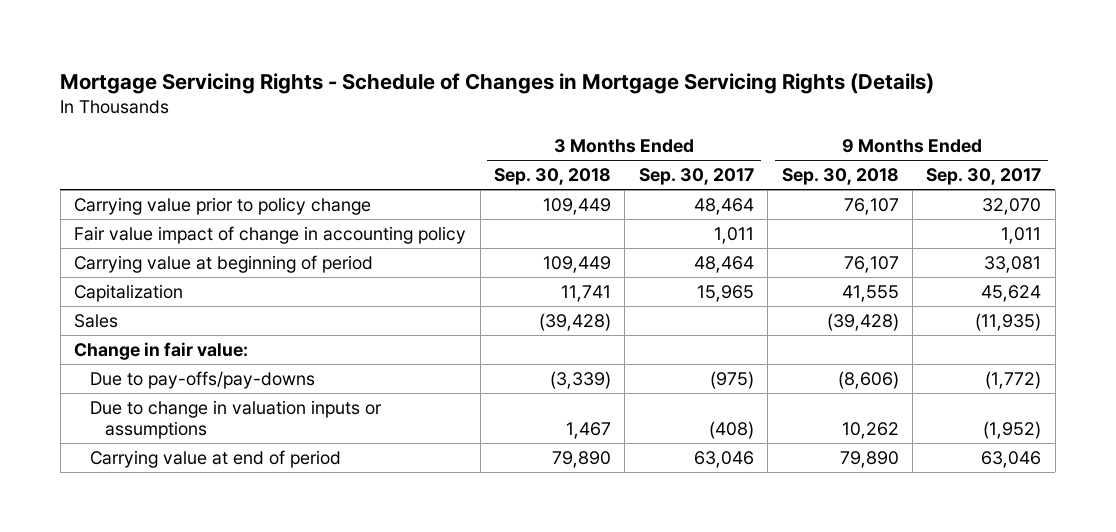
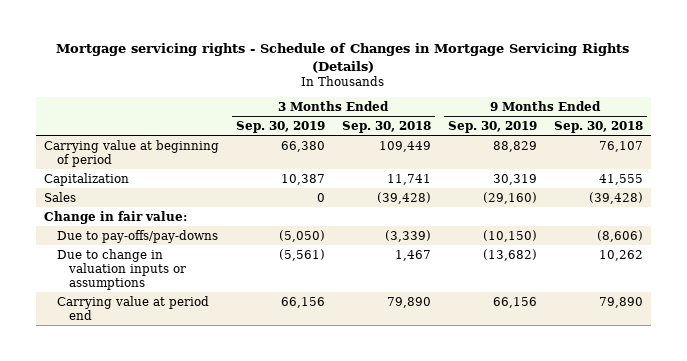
- Mortgage Servicing Rights - Schedule of Changes in Mortgage Servicing Rights (Details)
+ Mortgage servicing rights - Schedule of Changes in Mortgage Servicing Rights (Details)
- | 3 Months Ended Sep. 30, 2018 | 3 Months Ended Sep. 30, 2017 | 9 Months Ended Sep. 30, 2018 | 9 Months Ended Sep. 30, 2017
+ | 3 Months Ended Sep. 30, 2019 | 3 Months Ended Sep. 30, 2018 | 9 Months Ended Sep. 30, 2019 | 9 Months Ended Sep. 30, 2018
- Carrying value prior to policy change | 109,449 | 48,464 | 76,107 | 32,070
- Fair value impact of change in accounting policy | | 1,011 | | 1,011
- Carrying value at end of period | 79,890 | 63,046 | 79,890 | 63,046
+ Carrying value at period end | 66,156 | 79,890 | 66,156 | 79,890

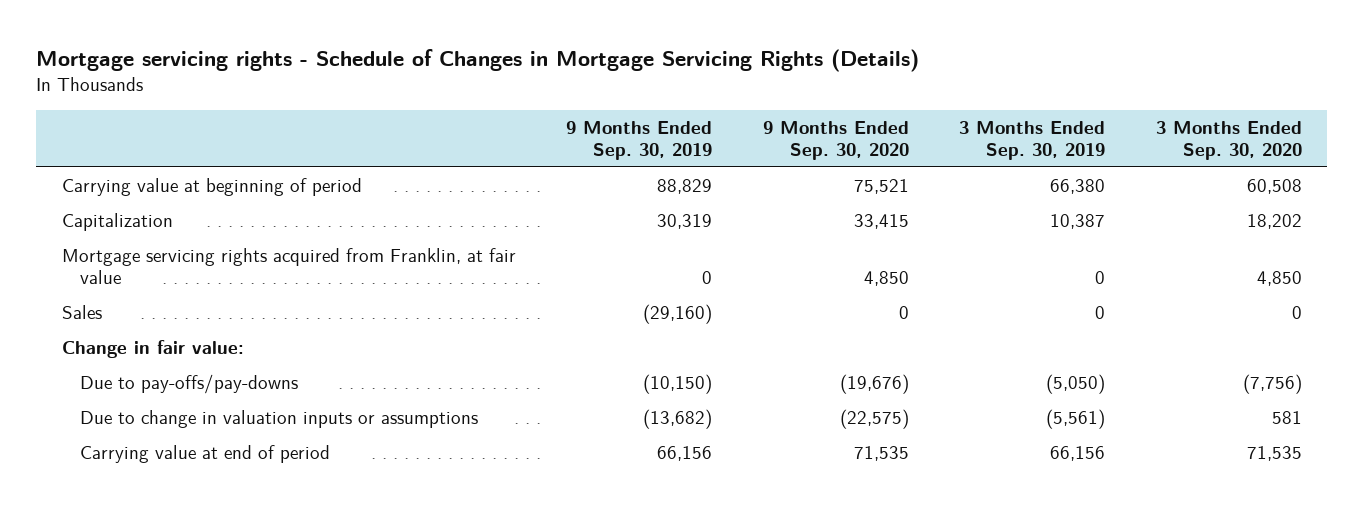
- | 3 Months Ended Sep. 30, 2019 | 3 Months Ended Sep. 30, 2018 | 9 Months Ended Sep. 30, 2019 | 9 Months Ended Sep. 30, 2018
+ | 9 Months Ended Sep. 30, 2019 | 9 Months Ended Sep. 30, 2020 | 3 Months Ended Sep. 30, 2019 | 3 Months Ended Sep. 30, 2020
+ Mortgage servicing rights acquired from Franklin, at fair value | 0 | 4,850 | 0 | 4,850
- Carrying value at period end | 66,156 | 79,890 | 66,156 | 79,890
+ Carrying value at end of period | 66,156 | 71,535 | 66,156 | 71,535

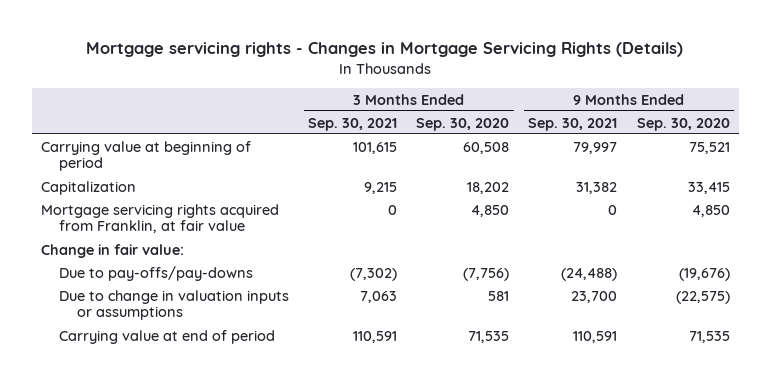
- Mortgage servicing rights - Schedule of Changes in Mortgage Servicing Rights (Details)
+ Mortgage servicing rights - Changes in Mortgage Servicing Rights (Details)
- | 9 Months Ended Sep. 30, 2019 | 9 Months Ended Sep. 30, 2020 | 3 Months Ended Sep. 30, 2019 | 3 Months Ended Sep. 30, 2020
+ | 3 Months Ended Sep. 30, 2021 | 3 Months Ended Sep. 30, 2020 | 9 Months Ended Sep. 30, 2021 | 9 Months Ended Sep. 30, 2020
- Sales | (29,160) | 0 | 0 | 0

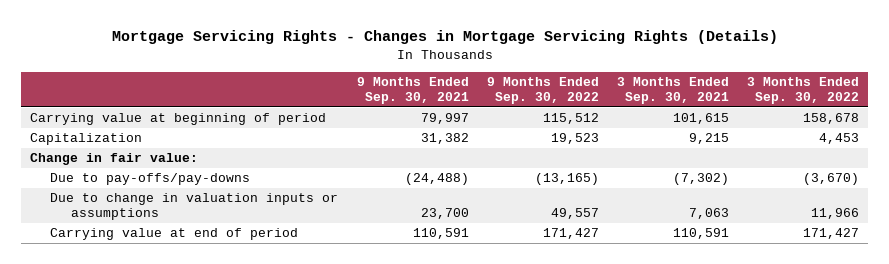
- Mortgage servicing rights - Changes in Mortgage Servicing Rights (Details)
+ Mortgage Servicing Rights - Changes in Mortgage Servicing Rights (Details)
- | 3 Months Ended Sep. 30, 2021 | 3 Months Ended Sep. 30, 2020 | 9 Months Ended Sep. 30, 2021 | 9 Months Ended Sep. 30, 2020
+ | 9 Months Ended Sep. 30, 2021 | 9 Months Ended Sep. 30, 2022 | 3 Months Ended Sep. 30, 2021 | 3 Months Ended Sep. 30, 2022
- Mortgage servicing rights acquired from Franklin, at fair value | 0 | 4,850 | 0 | 4,850

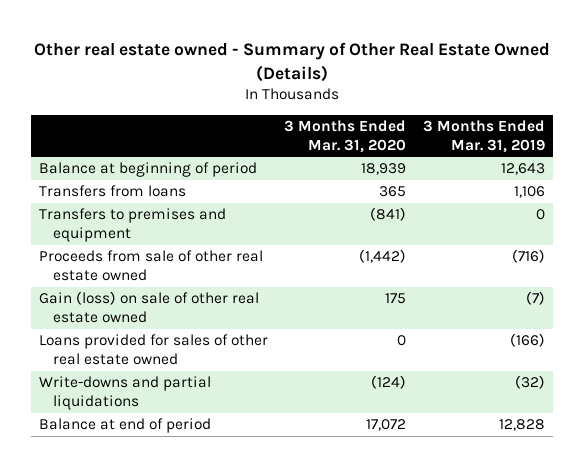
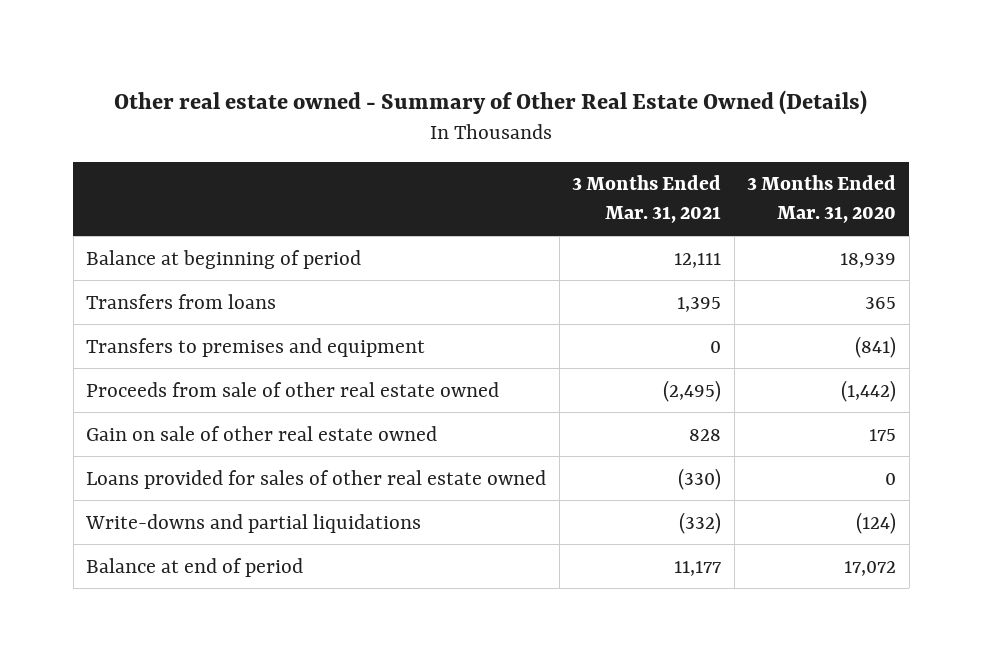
- | 3 Months Ended Mar. 31, 2020 | 3 Months Ended Mar. 31, 2019
+ | 3 Months Ended Mar. 31, 2021 | 3 Months Ended Mar. 31, 2020
- Gain (loss) on sale of other real estate owned | 175 | (7)
+ Gain on sale of other real estate owned | 828 | 175

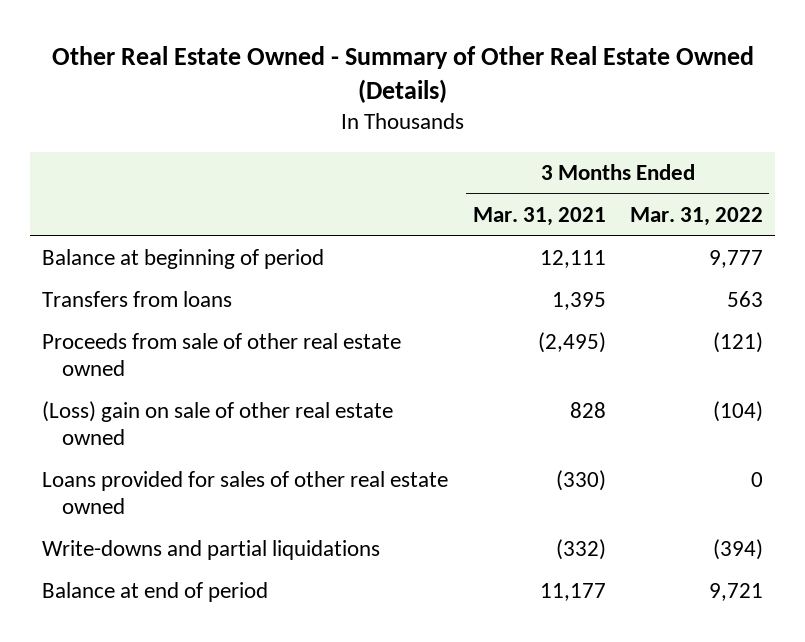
- Other real estate owned - Summary of Other Real Estate Owned (Details)
+ Other Real Estate Owned - Summary of Other Real Estate Owned (Details)
- | 3 Months Ended Mar. 31, 2021 | 3 Months Ended Mar. 31, 2020
+ | 3 Months Ended Mar. 31, 2021 | 3 Months Ended Mar. 31, 2022
- Transfers to premises and equipment | 0 | (841)
- Gain on sale of other real estate owned | 828 | 175
+ (Loss) gain on sale of other real estate owned | 828 | (104)

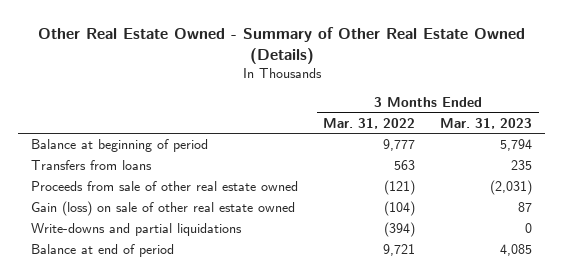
- | 3 Months Ended Mar. 31, 2021 | 3 Months Ended Mar. 31, 2022
+ | 3 Months Ended Mar. 31, 2022 | 3 Months Ended Mar. 31, 2023
- (Loss) gain on sale of other real estate owned | 828 | (104)
- Loans provided for sales of other real estate owned | (330) | 0
+ Gain (loss) on sale of other real estate owned | (104) | 87

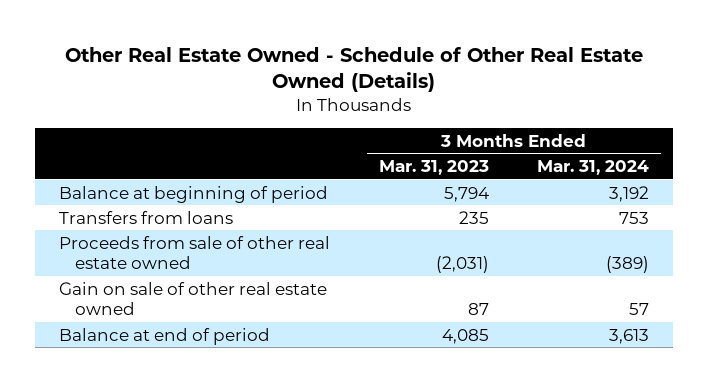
- Other Real Estate Owned - Summary of Other Real Estate Owned (Details)
+ Other Real Estate Owned - Schedule of Other Real Estate Owned (Details)
- | 3 Months Ended Mar. 31, 2022 | 3 Months Ended Mar. 31, 2023
+ | 3 Months Ended Mar. 31, 2023 | 3 Months Ended Mar. 31, 2024
- Gain (loss) on sale of other real estate owned | (104) | 87
- Write-downs and partial liquidations | (394) | 0
+ Gain on sale of other real estate owned | 87 | 57

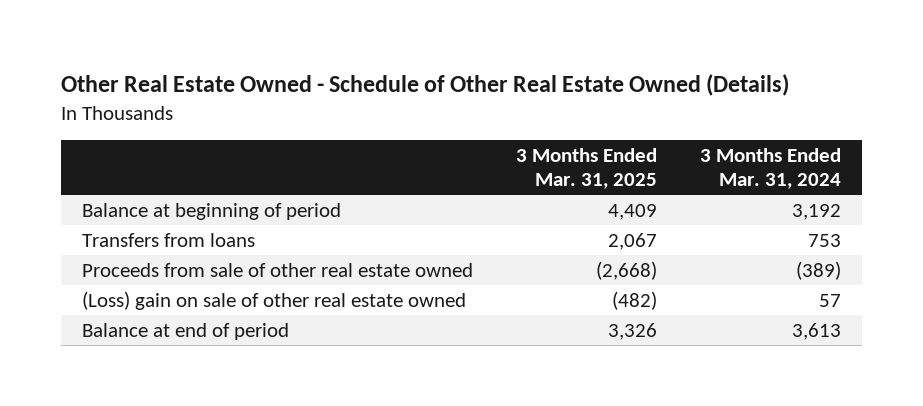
- | 3 Months Ended Mar. 31, 2023 | 3 Months Ended Mar. 31, 2024
+ | 3 Months Ended Mar. 31, 2025 | 3 Months Ended Mar. 31, 2024
- Gain on sale of other real estate owned | 87 | 57
+ (Loss) gain on sale of other real estate owned | (482) | 57

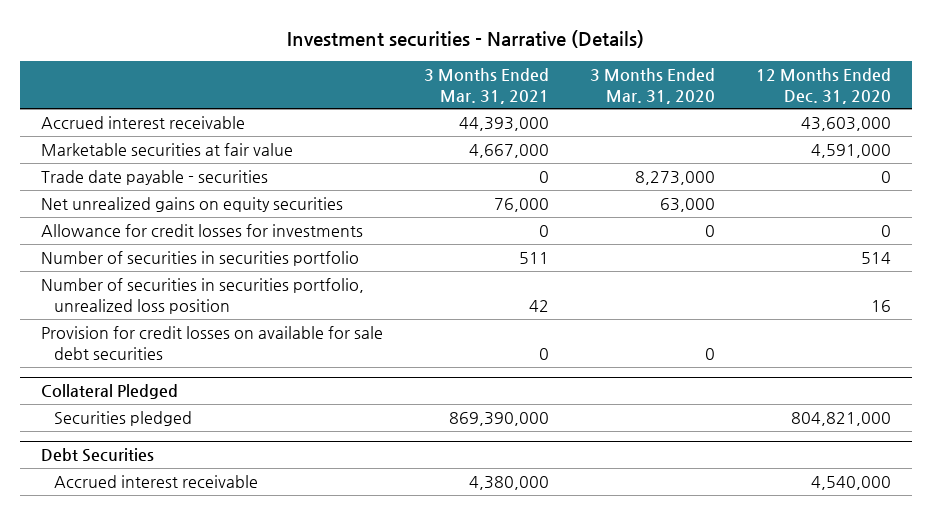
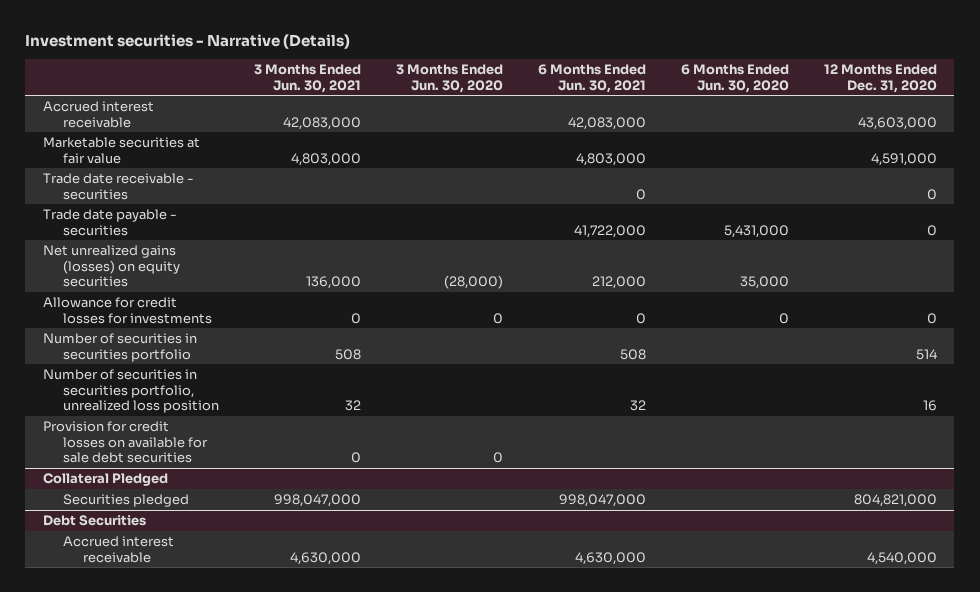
- | 3 Months Ended Mar. 31, 2021 | 3 Months Ended Mar. 31, 2020 | 12 Months Ended Dec. 31, 2020
+ | 3 Months Ended Jun. 30, 2021 | 3 Months Ended Jun. 30, 2020 | 6 Months Ended Jun. 30, 2021 | 6 Months Ended Jun. 30, 2020 | 12 Months Ended Dec. 31, 2020
+ Trade date receivable - securities | | | 0 | | 0
- Net unrealized gains on equity securities | 76,000 | 63,000 |
+ Net unrealized gains (losses) on equity securities | 136,000 | (28,000) | 212,000 | 35,000 |

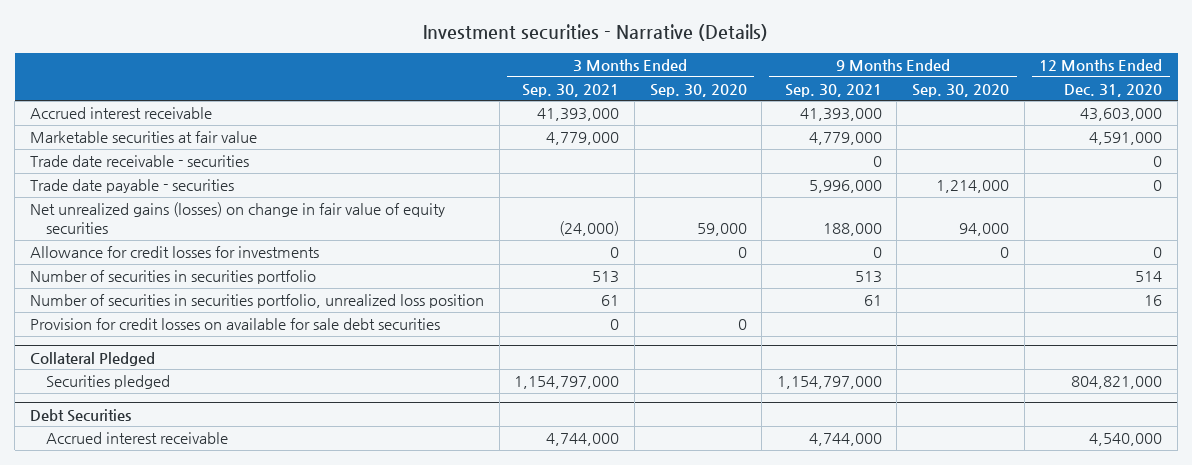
- | 3 Months Ended Jun. 30, 2021 | 3 Months Ended Jun. 30, 2020 | 6 Months Ended Jun. 30, 2021 | 6 Months Ended Jun. 30, 2020 | 12 Months Ended Dec. 31, 2020
+ | 3 Months Ended Sep. 30, 2021 | 3 Months Ended Sep. 30, 2020 | 9 Months Ended Sep. 30, 2021 | 9 Months Ended Sep. 30, 2020 | 12 Months Ended Dec. 31, 2020
- Net unrealized gains (losses) on equity securities | 136,000 | (28,000) | 212,000 | 35,000 |
+ Net unrealized gains (losses) on change in fair value of equity securities | (24,000) | 59,000 | 188,000 | 94,000 |

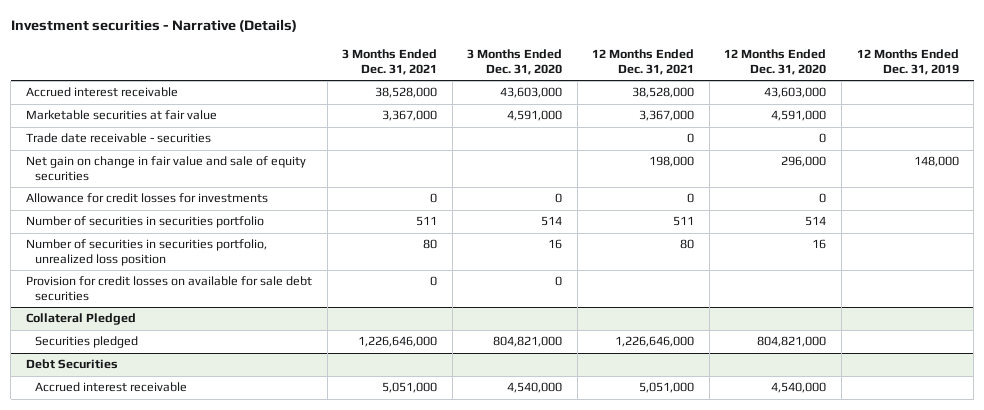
- | 3 Months Ended Sep. 30, 2021 | 3 Months Ended Sep. 30, 2020 | 9 Months Ended Sep. 30, 2021 | 9 Months Ended Sep. 30, 2020 | 12 Months Ended Dec. 31, 2020
+ | 3 Months Ended Dec. 31, 2021 | 3 Months Ended Dec. 31, 2020 | 12 Months Ended Dec. 31, 2021 | 12 Months Ended Dec. 31, 2020 | 12 Months Ended Dec. 31, 2019
- Trade date payable - securities | | | 5,996,000 | 1,214,000 | 0
- Net unrealized gains (losses) on change in fair value of equity securities | (24,000) | 59,000 | 188,000 | 94,000 |
+ Net gain on change in fair value and sale of equity securities | | | 198,000 | 296,000 | 148,000

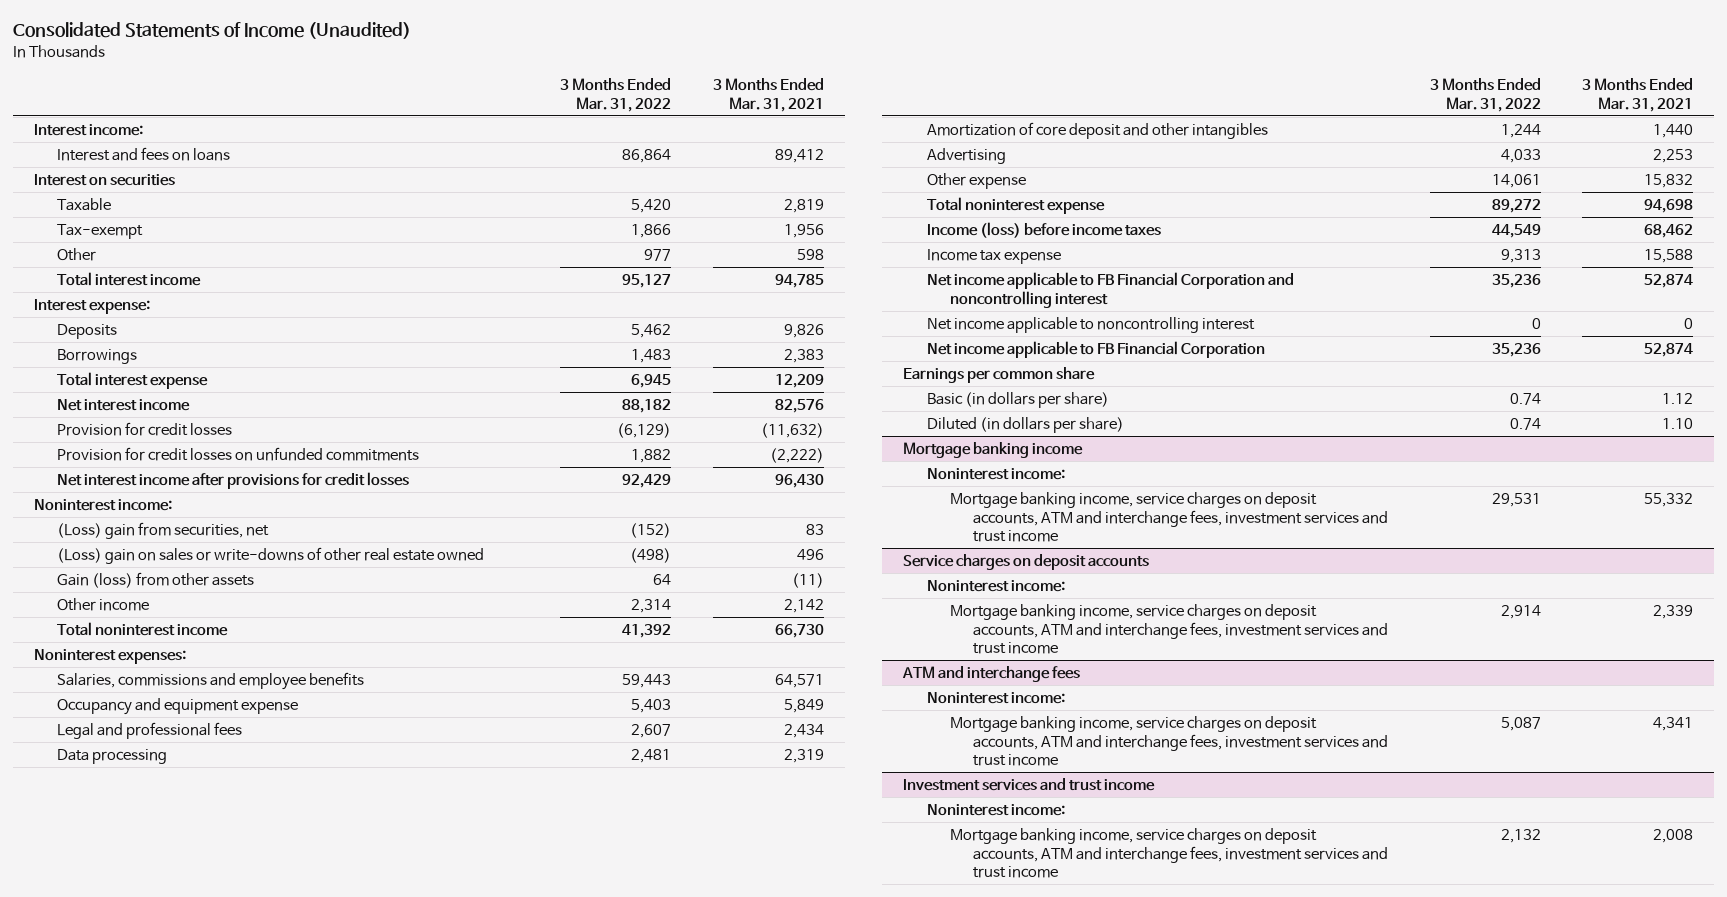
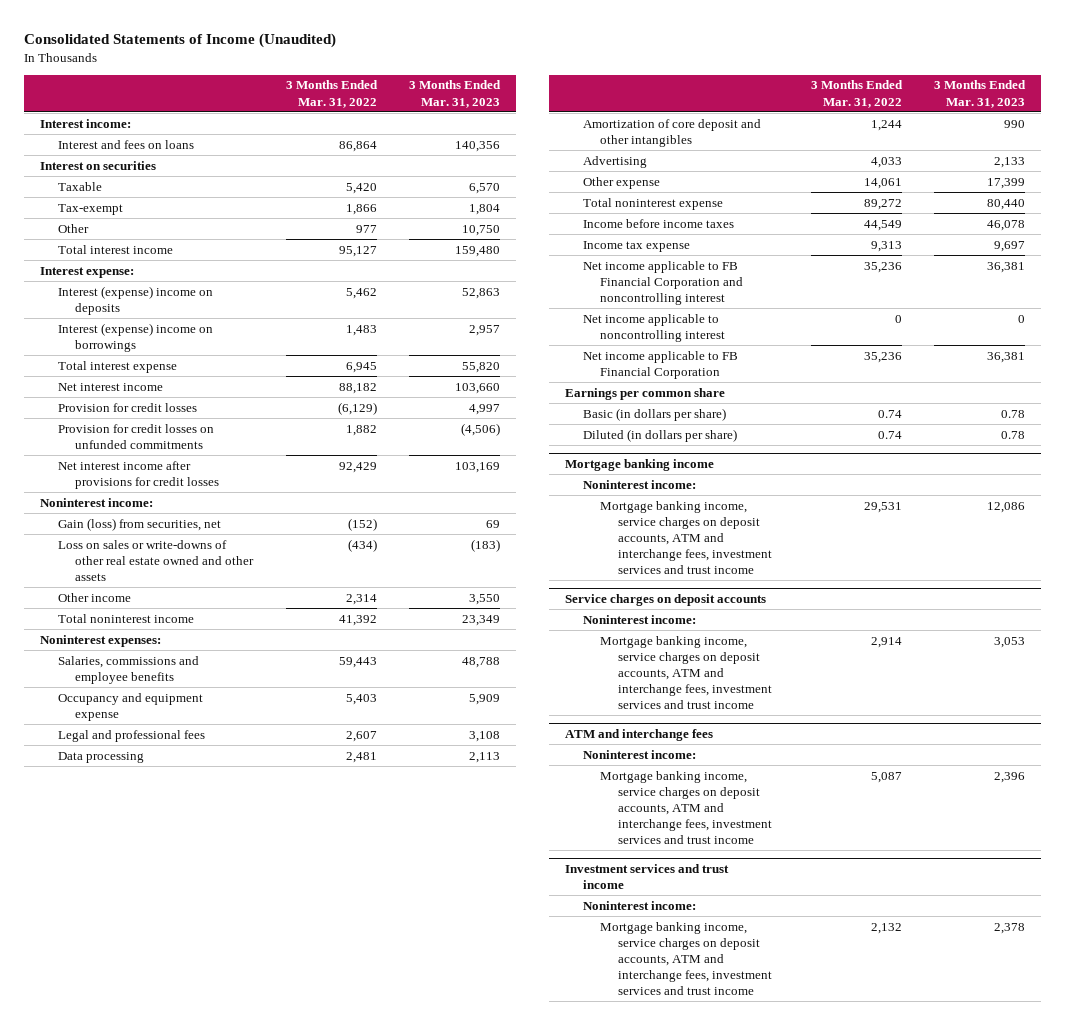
- | 3 Months Ended Mar. 31, 2022 | 3 Months Ended Mar. 31, 2021
+ | 3 Months Ended Mar. 31, 2022 | 3 Months Ended Mar. 31, 2023
- Deposits | 5,462 | 9,826
- Borrowings | 1,483 | 2,383
+ Interest (expense) income on deposits | 5,462 | 52,863
+ Interest (expense) income on borrowings | 1,483 | 2,957
- (Loss) gain from securities, net | (152) | 83
- (Loss) gain on sales or write-downs of other real estate owned | (498) | 496
- Gain (loss) from other assets | 64 | (11)
+ Gain (loss) from securities, net | (152) | 69
+ Loss on sales or write-downs of other real estate owned and other assets | (434) | (183)
- Income (loss) before income taxes | 44,549 | 68,462
+ Income before income taxes | 44,549 | 46,078

